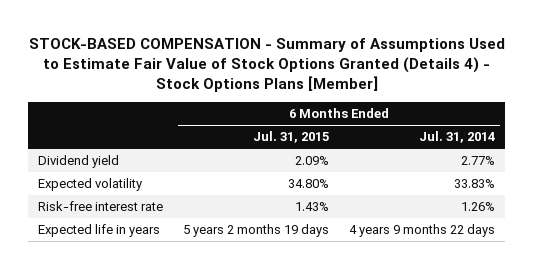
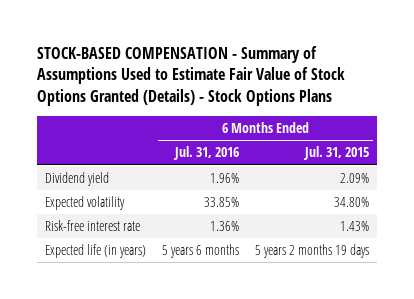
- STOCK-BASED COMPENSATION - Summary of Assumptions Used to Estimate Fair Value of Stock Options Granted (Details 4) - Stock Options Plans [Member]
+ STOCK-BASED COMPENSATION - Summary of Assumptions Used to Estimate Fair Value of Stock Options Granted (Details) - Stock Options Plans
- | 6 Months Ended Jul. 31, 2015 | 6 Months Ended Jul. 31, 2014
+ | 6 Months Ended Jul. 31, 2016 | 6 Months Ended Jul. 31, 2015
- Expected life in years | 5 years 2 months 19 days | 4 years 9 months 22 days
+ Expected life (in years) | 5 years 6 months | 5 years 2 months 19 days

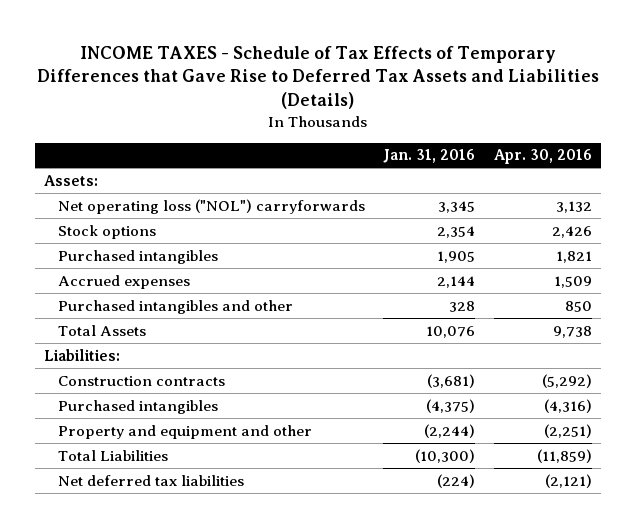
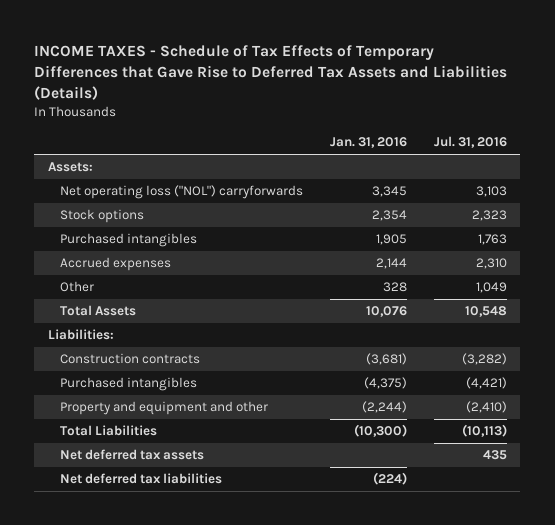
- | Jan. 31, 2016 | Apr. 30, 2016
+ | Jan. 31, 2016 | Jul. 31, 2016
- Purchased intangibles and other | 328 | 850
+ Other | 328 | 1,049
+ Net deferred tax assets | | 435

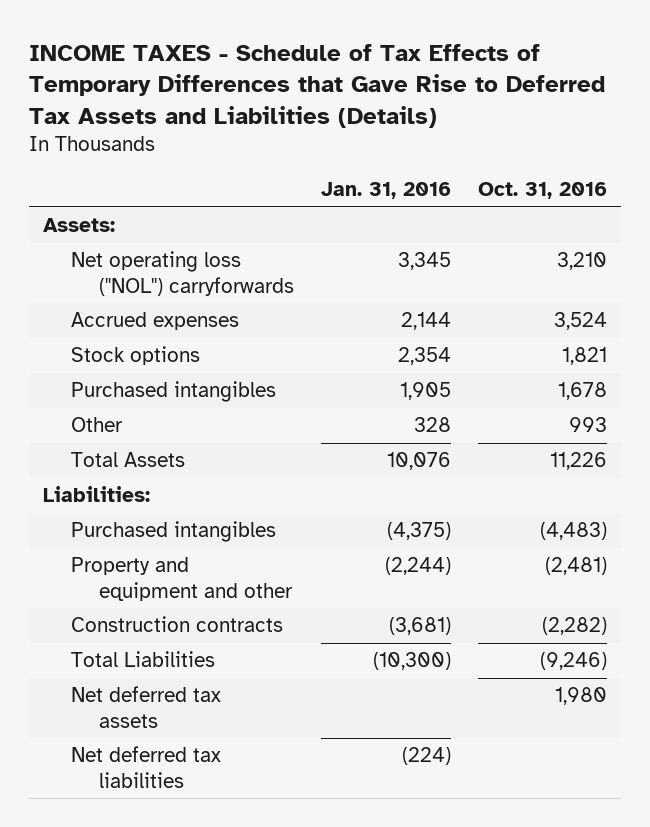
- | Jan. 31, 2016 | Jul. 31, 2016
+ | Jan. 31, 2016 | Oct. 31, 2016
moved up: Accrued expenses | 2,144 | 3,524
moved down: Construction contracts | (3,681) | (2,282)

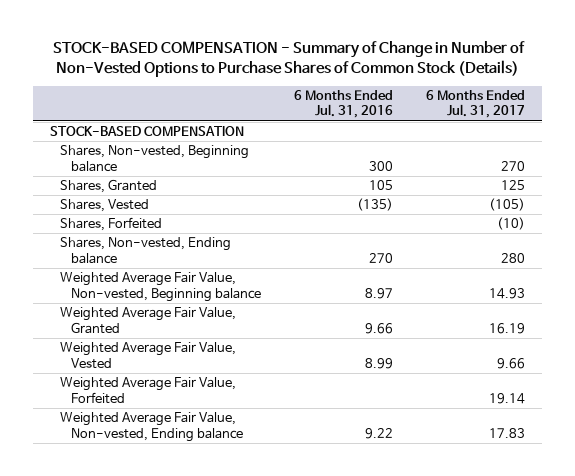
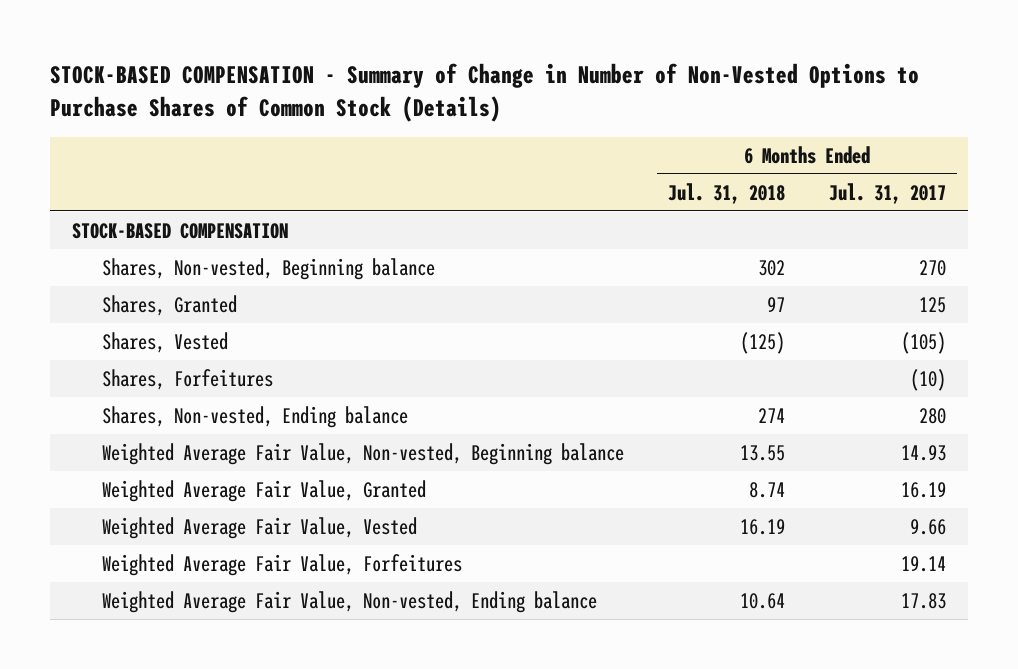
- | 6 Months Ended Jul. 31, 2016 | 6 Months Ended Jul. 31, 2017
+ | 6 Months Ended Jul. 31, 2018 | 6 Months Ended Jul. 31, 2017
- Shares, Forfeited | | (10)
+ Shares, Forfeitures | | (10)
- Weighted Average Fair Value, Forfeited | | 19.14
+ Weighted Average Fair Value, Forfeitures | | 19.14

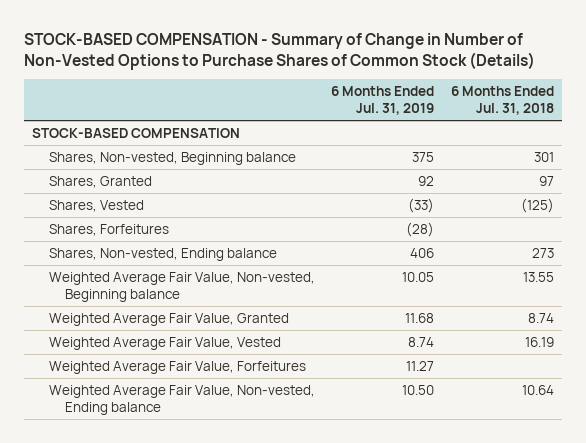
- | 6 Months Ended Jul. 31, 2018 | 6 Months Ended Jul. 31, 2017
+ | 6 Months Ended Jul. 31, 2019 | 6 Months Ended Jul. 31, 2018
- Shares, Non-vested, Beginning balance | 302 | 270
+ Shares, Non-vested, Beginning balance | 375 | 301
- Shares, Non-vested, Ending balance | 274 | 280
+ Shares, Non-vested, Ending balance | 406 | 273

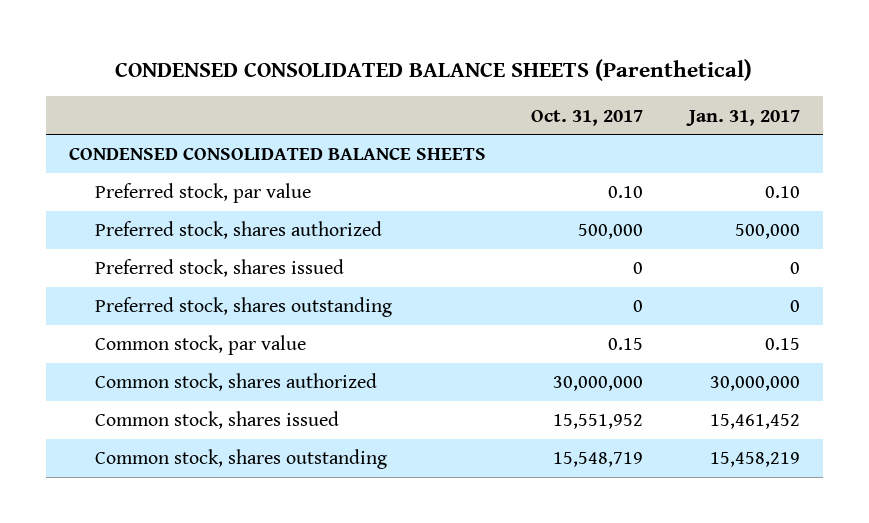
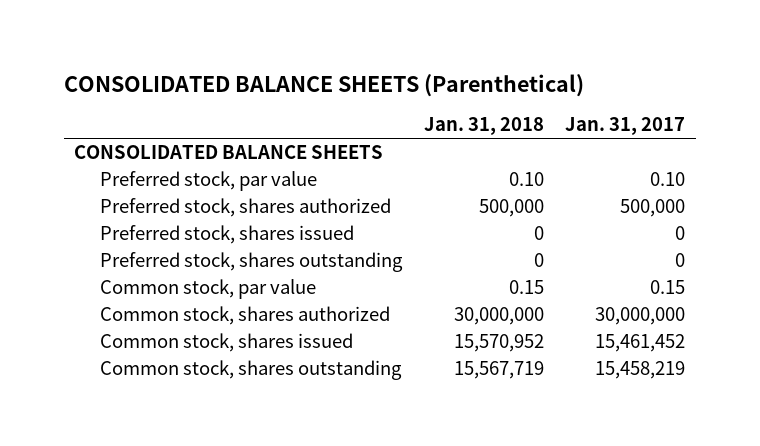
- CONDENSED CONSOLIDATED BALANCE SHEETS (Parenthetical)
+ CONSOLIDATED BALANCE SHEETS (Parenthetical)
- | Oct. 31, 2017 | Jan. 31, 2017
+ | Jan. 31, 2018 | Jan. 31, 2017
- CONDENSED CONSOLIDATED BALANCE SHEETS
+ CONSOLIDATED BALANCE SHEETS

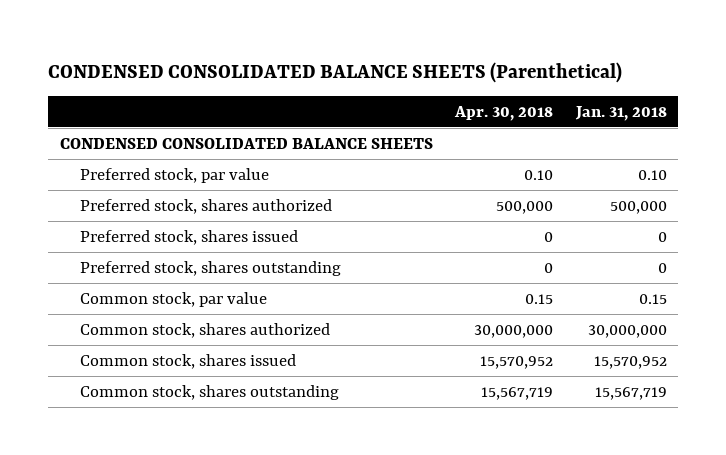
- CONSOLIDATED BALANCE SHEETS (Parenthetical)
+ CONDENSED CONSOLIDATED BALANCE SHEETS (Parenthetical)
- | Jan. 31, 2018 | Jan. 31, 2017
+ | Apr. 30, 2018 | Jan. 31, 2018
- CONSOLIDATED BALANCE SHEETS
+ CONDENSED CONSOLIDATED BALANCE SHEETS

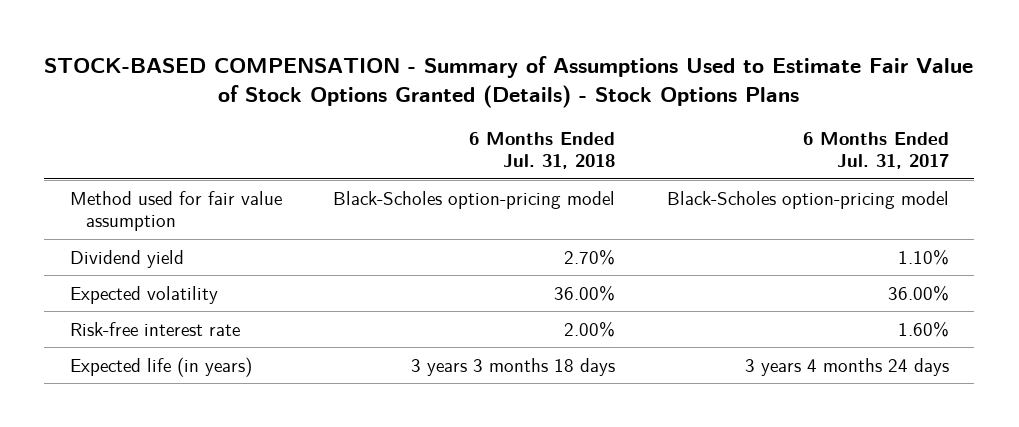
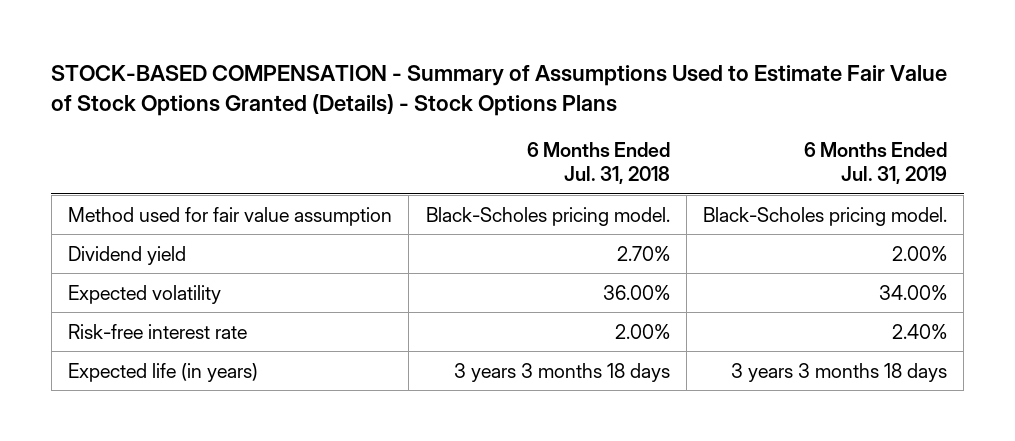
- | 6 Months Ended Jul. 31, 2018 | 6 Months Ended Jul. 31, 2017
+ | 6 Months Ended Jul. 31, 2018 | 6 Months Ended Jul. 31, 2019
- Method used for fair value assumption | Black-Scholes option-pricing model | Black-Scholes option-pricing model
+ Method used for fair value assumption | Black-Scholes pricing model. | Black-Scholes pricing model.

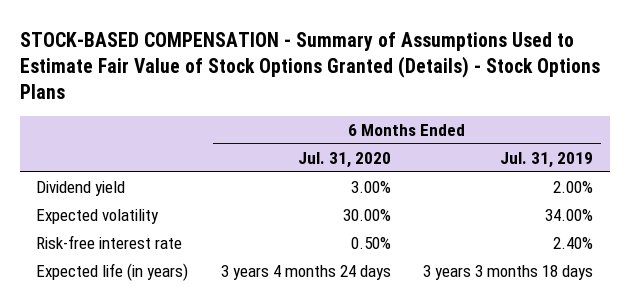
- | 6 Months Ended Jul. 31, 2018 | 6 Months Ended Jul. 31, 2019
+ | 6 Months Ended Jul. 31, 2020 | 6 Months Ended Jul. 31, 2019
- Method used for fair value assumption | Black-Scholes pricing model. | Black-Scholes pricing model.

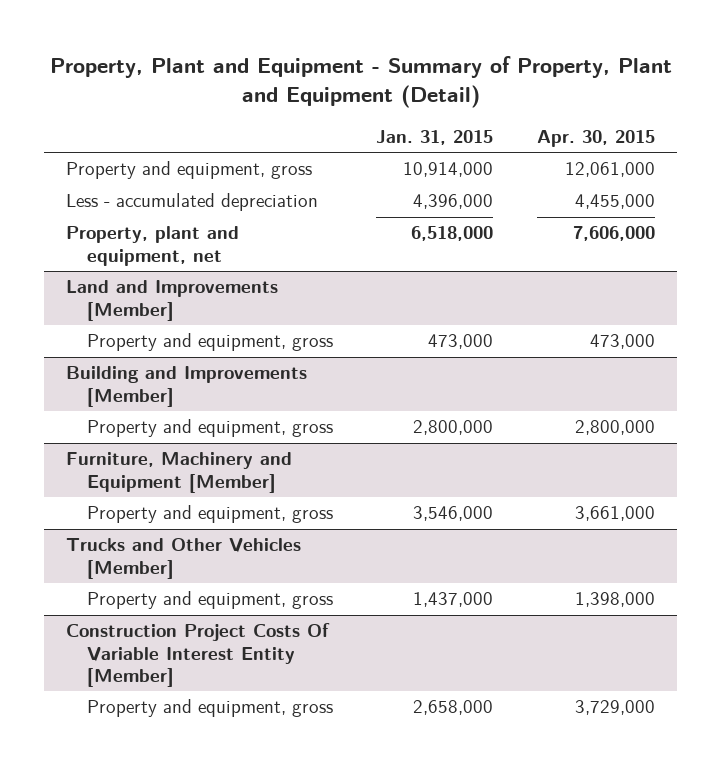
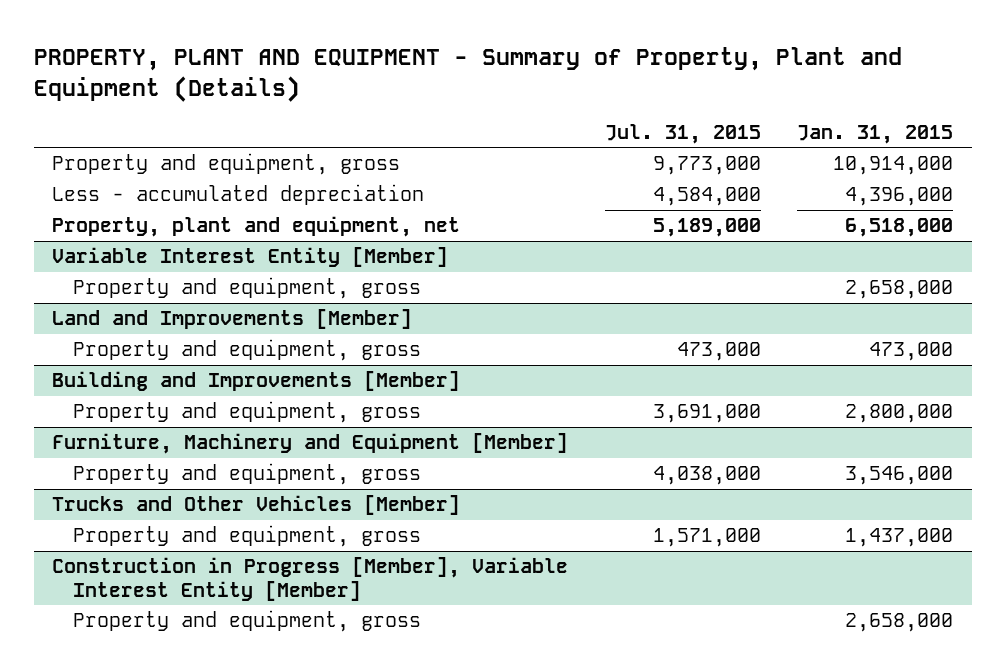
- Property, Plant and Equipment - Summary of Property, Plant and Equipment (Detail)
+ PROPERTY, PLANT AND EQUIPMENT - Summary of Property, Plant and Equipment (Details)
- | Jan. 31, 2015 | Apr. 30, 2015
+ | Jul. 31, 2015 | Jan. 31, 2015
+ Variable Interest Entity [Member]
+ Property and equipment, gross | | 2,658,000
- Construction Project Costs Of Variable Interest Entity [Member]
+ Construction in Progress [Member], Variable Interest Entity [Member]

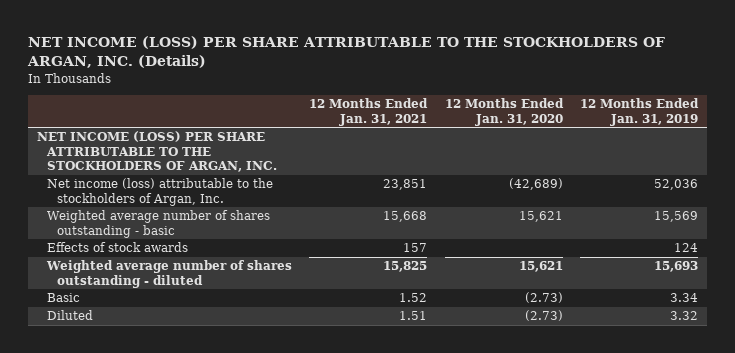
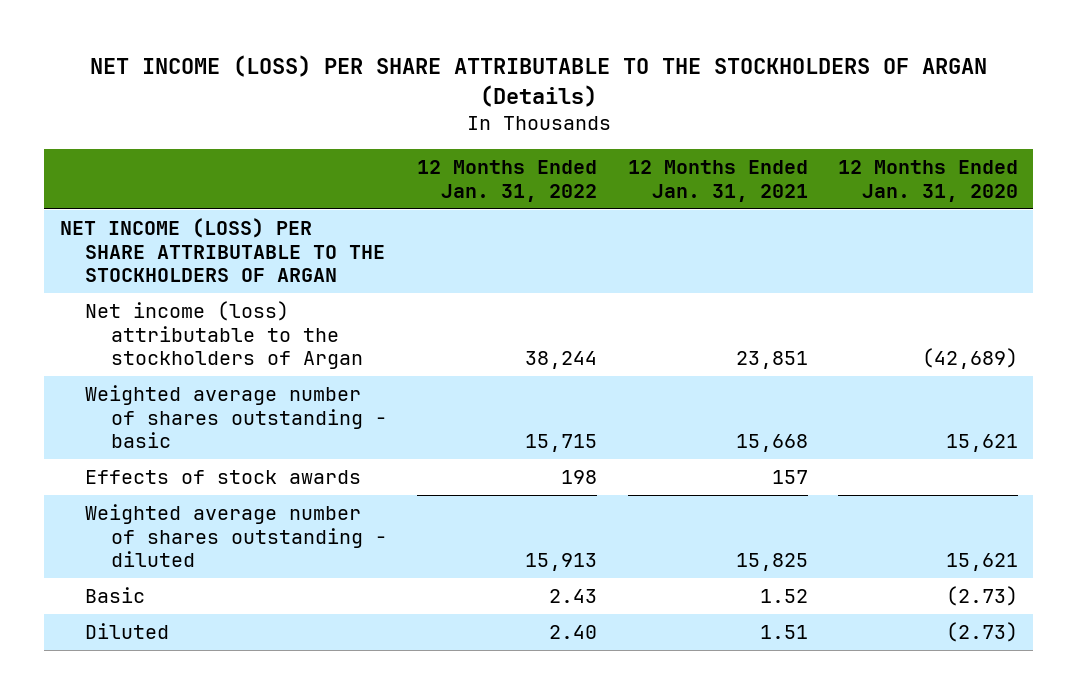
- NET INCOME (LOSS) PER SHARE ATTRIBUTABLE TO THE STOCKHOLDERS OF ARGAN, INC. (Details)
+ NET INCOME (LOSS) PER SHARE ATTRIBUTABLE TO THE STOCKHOLDERS OF ARGAN (Details)
- | 12 Months Ended Jan. 31, 2021 | 12 Months Ended Jan. 31, 2020 | 12 Months Ended Jan. 31, 2019
+ | 12 Months Ended Jan. 31, 2022 | 12 Months Ended Jan. 31, 2021 | 12 Months Ended Jan. 31, 2020
- NET INCOME (LOSS) PER SHARE ATTRIBUTABLE TO THE STOCKHOLDERS OF ARGAN, INC.
- Net income (loss) attributable to the stockholders of Argan, Inc. | 23,851 | (42,689) | 52,036
+ NET INCOME (LOSS) PER SHARE ATTRIBUTABLE TO THE STOCKHOLDERS OF ARGAN
+ Net income (loss) attributable to the stockholders of Argan | 38,244 | 23,851 | (42,689)

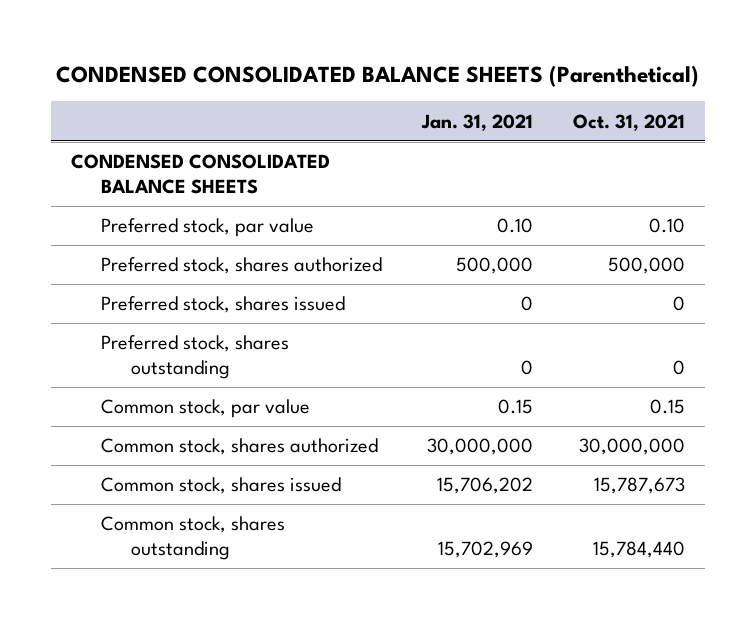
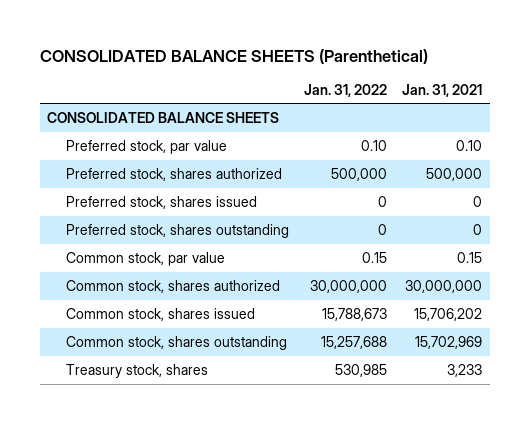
- CONDENSED CONSOLIDATED BALANCE SHEETS (Parenthetical)
+ CONSOLIDATED BALANCE SHEETS (Parenthetical)
- | Jan. 31, 2021 | Oct. 31, 2021
+ | Jan. 31, 2022 | Jan. 31, 2021
- CONDENSED CONSOLIDATED BALANCE SHEETS
+ CONSOLIDATED BALANCE SHEETS
+ Treasury stock, shares | 530,985 | 3,233

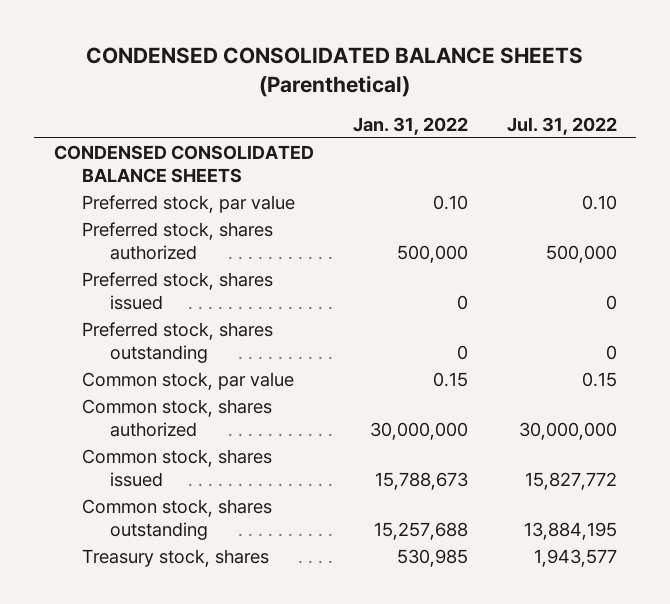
- CONSOLIDATED BALANCE SHEETS (Parenthetical)
+ CONDENSED CONSOLIDATED BALANCE SHEETS (Parenthetical)
- | Jan. 31, 2022 | Jan. 31, 2021
+ | Jan. 31, 2022 | Jul. 31, 2022
- CONSOLIDATED BALANCE SHEETS
+ CONDENSED CONSOLIDATED BALANCE SHEETS

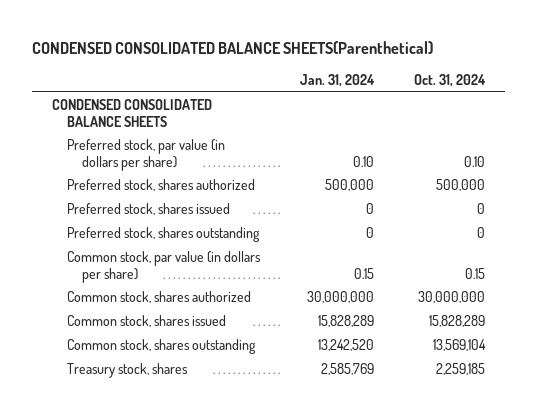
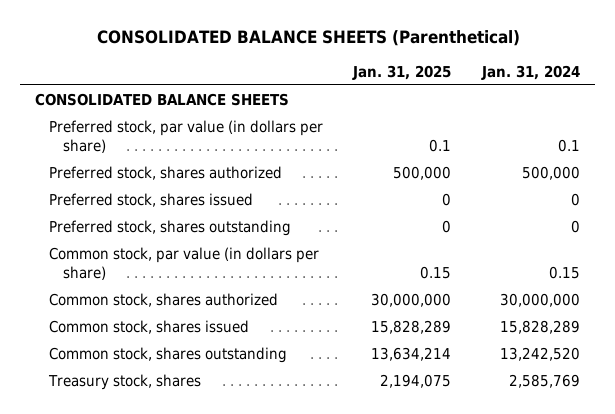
- CONDENSED CONSOLIDATED BALANCE SHEETS(Parenthetical)
+ CONSOLIDATED BALANCE SHEETS (Parenthetical)
- | Jan. 31, 2024 | Oct. 31, 2024
+ | Jan. 31, 2025 | Jan. 31, 2024
- CONDENSED CONSOLIDATED BALANCE SHEETS
- Preferred stock, par value (in dollars per share) | 0.10 | 0.10
+ CONSOLIDATED BALANCE SHEETS
+ Preferred stock, par value (in dollars per share) | 0.1 | 0.1

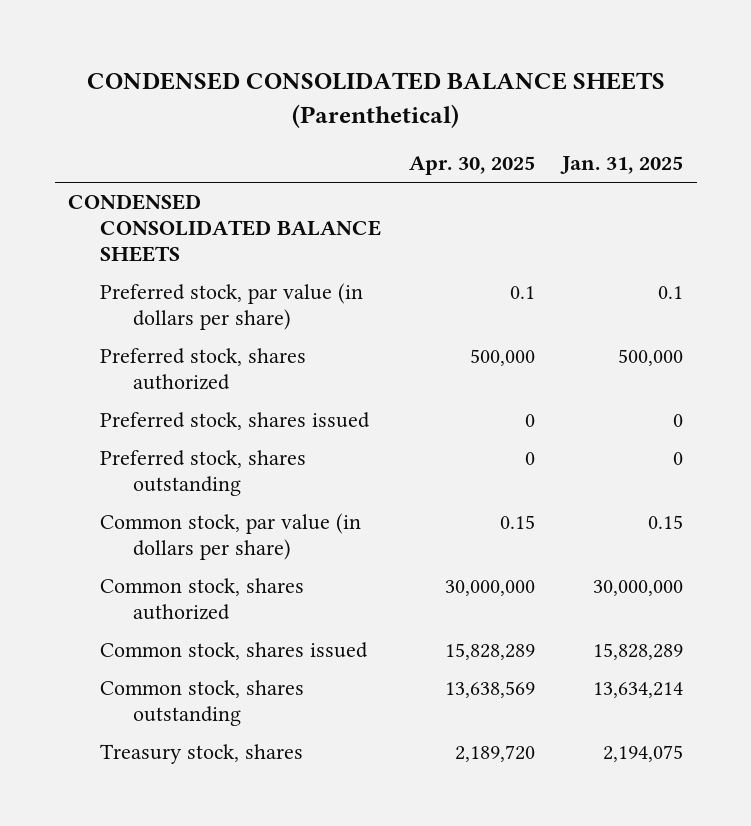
- CONSOLIDATED BALANCE SHEETS (Parenthetical)
+ CONDENSED CONSOLIDATED BALANCE SHEETS (Parenthetical)
- | Jan. 31, 2025 | Jan. 31, 2024
+ | Apr. 30, 2025 | Jan. 31, 2025
- CONSOLIDATED BALANCE SHEETS
+ CONDENSED CONSOLIDATED BALANCE SHEETS

